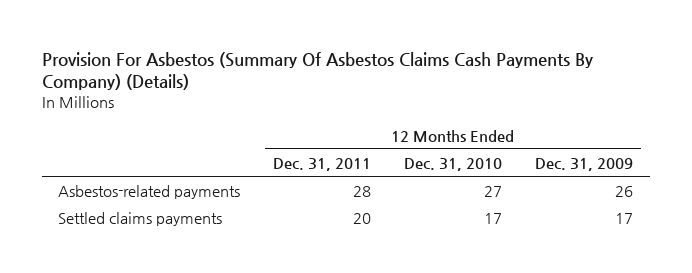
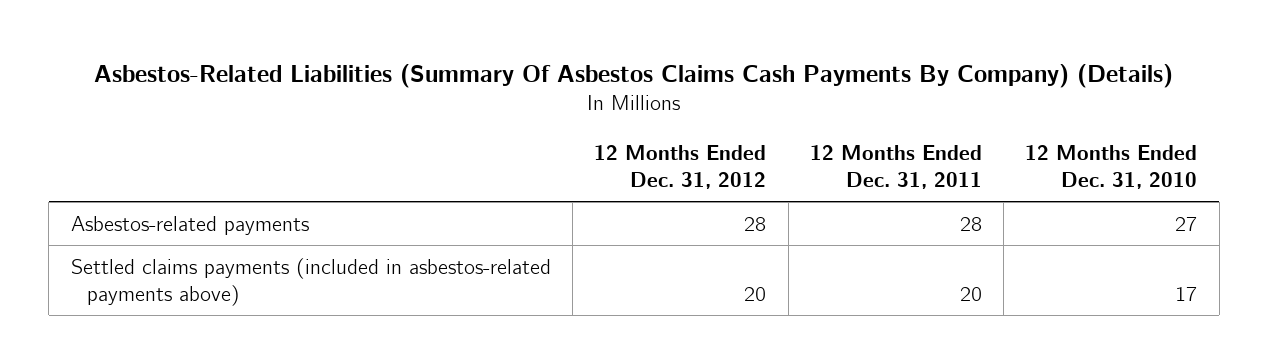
- Provision For Asbestos (Summary Of Asbestos Claims Cash Payments By Company) (Details)
+ Asbestos-Related Liabilities (Summary Of Asbestos Claims Cash Payments By Company) (Details)
- | 12 Months Ended Dec. 31, 2011 | 12 Months Ended Dec. 31, 2010 | 12 Months Ended Dec. 31, 2009
+ | 12 Months Ended Dec. 31, 2012 | 12 Months Ended Dec. 31, 2011 | 12 Months Ended Dec. 31, 2010
- Settled claims payments | 20 | 17 | 17
+ Settled claims payments (included in asbestos-related payments above) | 20 | 20 | 17

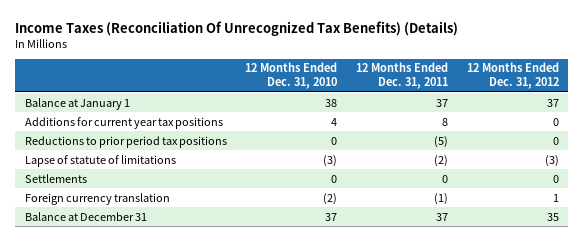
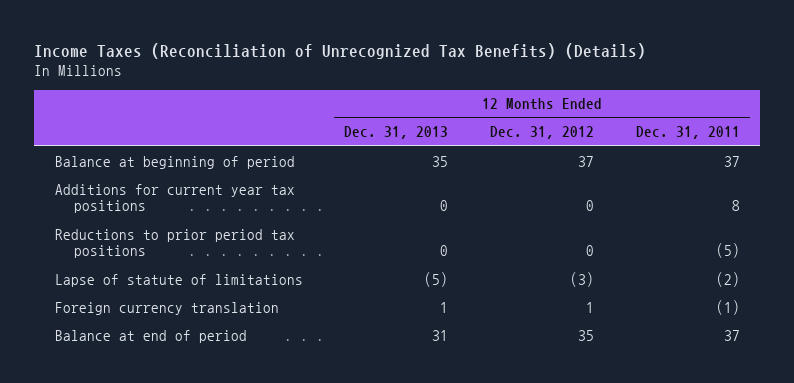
- Income Taxes (Reconciliation Of Unrecognized Tax Benefits) (Details)
+ Income Taxes (Reconciliation of Unrecognized Tax Benefits) (Details)
- | 12 Months Ended Dec. 31, 2010 | 12 Months Ended Dec. 31, 2011 | 12 Months Ended Dec. 31, 2012
+ | 12 Months Ended Dec. 31, 2013 | 12 Months Ended Dec. 31, 2012 | 12 Months Ended Dec. 31, 2011
- Balance at January 1 | 38 | 37 | 37
+ Balance at beginning of period | 35 | 37 | 37
- Settlements | 0 | 0 | 0
- Balance at December 31 | 37 | 37 | 35
+ Balance at end of period | 31 | 35 | 37

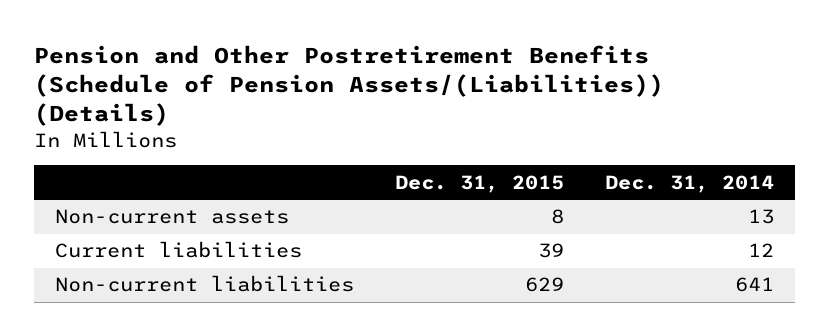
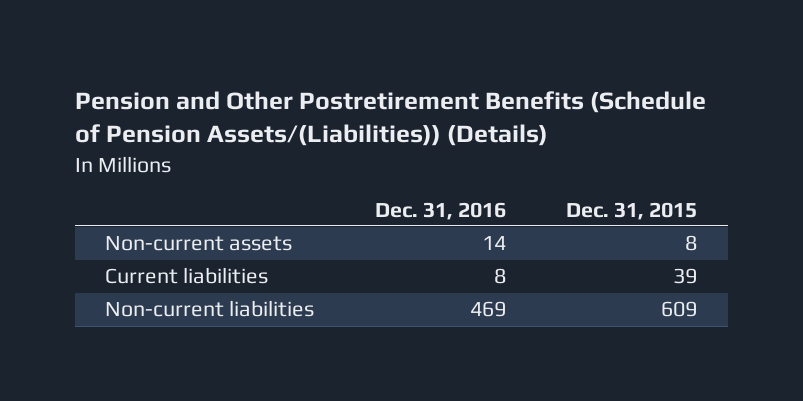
- | Dec. 31, 2015 | Dec. 31, 2014
+ | Dec. 31, 2016 | Dec. 31, 2015
- Non-current liabilities | 629 | 641
+ Non-current liabilities | 469 | 609

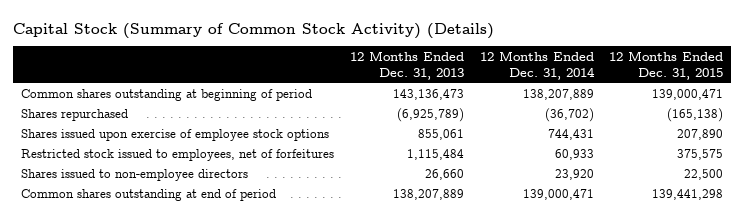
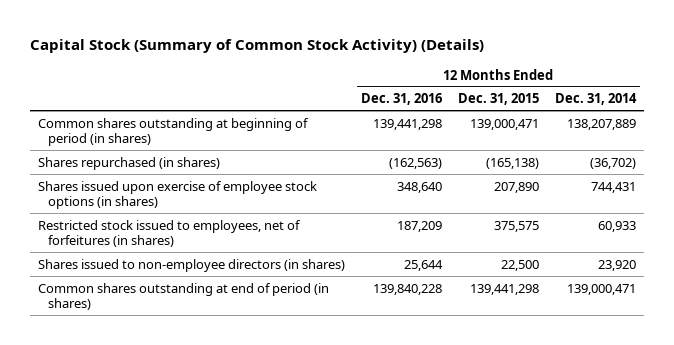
- | 12 Months Ended Dec. 31, 2013 | 12 Months Ended Dec. 31, 2014 | 12 Months Ended Dec. 31, 2015
+ | 12 Months Ended Dec. 31, 2016 | 12 Months Ended Dec. 31, 2015 | 12 Months Ended Dec. 31, 2014
- Common shares outstanding at beginning of period | 143,136,473 | 138,207,889 | 139,000,471
- Shares repurchased | (6,925,789) | (36,702) | (165,138)
- Shares issued upon exercise of employee stock options | 855,061 | 744,431 | 207,890
- Restricted stock issued to employees, net of forfeitures | 1,115,484 | 60,933 | 375,575
- Shares issued to non-employee directors | 26,660 | 23,920 | 22,500
- Common shares outstanding at end of period | 138,207,889 | 139,000,471 | 139,441,298
+ Common shares outstanding at beginning of period (in shares) | 139,441,298 | 139,000,471 | 138,207,889
+ Shares repurchased (in shares) | (162,563) | (165,138) | (36,702)
+ Shares issued upon exercise of employee stock options (in shares) | 348,640 | 207,890 | 744,431
+ Restricted stock issued to employees, net of forfeitures (in shares) | 187,209 | 375,575 | 60,933
+ Shares issued to non-employee directors (in shares) | 25,644 | 22,500 | 23,920
+ Common shares outstanding at end of period (in shares) | 139,840,228 | 139,441,298 | 139,000,471

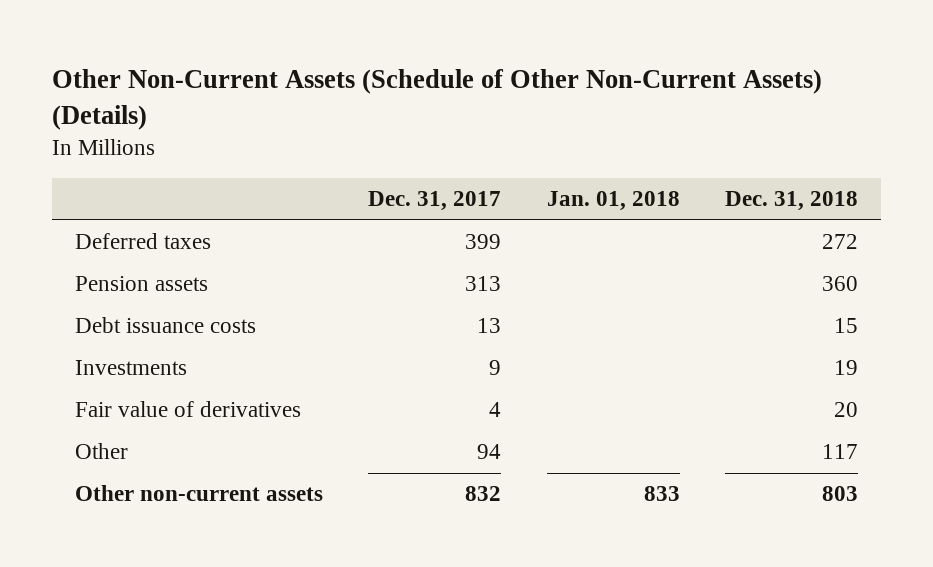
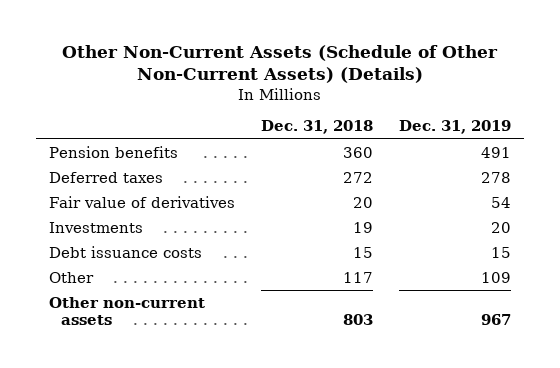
- | Dec. 31, 2017 | Jan. 01, 2018 | Dec. 31, 2018
+ | Dec. 31, 2018 | Dec. 31, 2019
+ Pension benefits | 360 | 491
- Pension assets | 313 | | 360
moved down: Investments | 19 | 20
moved down: Debt issuance costs | 15 | 15

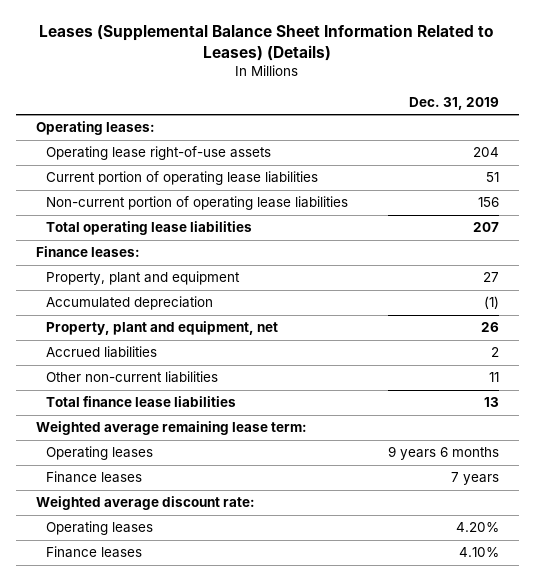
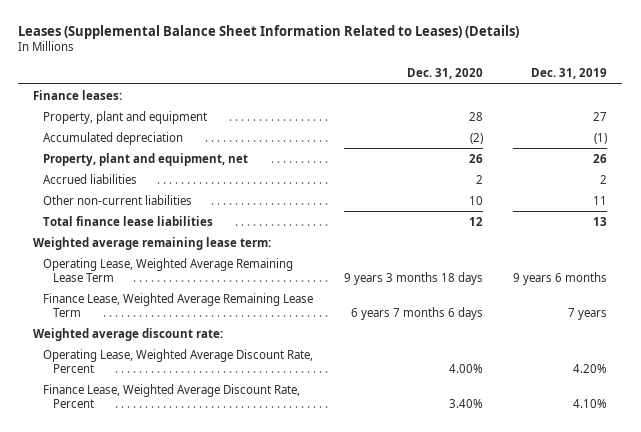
- | Dec. 31, 2019
+ | Dec. 31, 2020 | Dec. 31, 2019
- Operating leases:
- Operating lease right-of-use assets | 204
- Current portion of operating lease liabilities | 51
- Non-current portion of operating lease liabilities | 156
- Total operating lease liabilities | 207
- Operating leases | 9 years 6 months
- Finance leases | 7 years
+ Operating Lease, Weighted Average Remaining Lease Term | 9 years 3 months 18 days | 9 years 6 months
+ Finance Lease, Weighted Average Remaining Lease Term | 6 years 7 months 6 days | 7 years
- Operating leases | 4.20%
- Finance leases | 4.10%
+ Operating Lease, Weighted Average Discount Rate, Percent | 4.00% | 4.20%
+ Finance Lease, Weighted Average Discount Rate, Percent | 3.40% | 4.10%

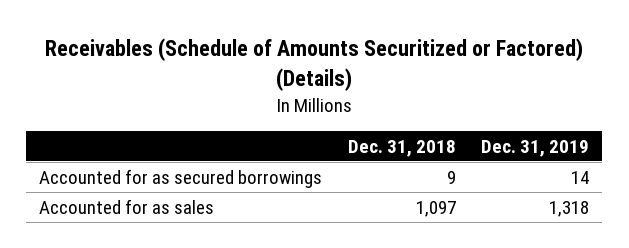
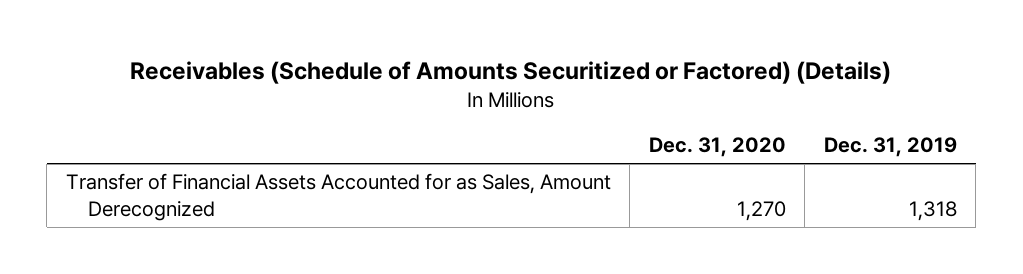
- | Dec. 31, 2018 | Dec. 31, 2019
+ | Dec. 31, 2020 | Dec. 31, 2019
- Accounted for as secured borrowings | 9 | 14
- Accounted for as sales | 1,097 | 1,318
+ Transfer of Financial Assets Accounted for as Sales, Amount Derecognized | 1,270 | 1,318

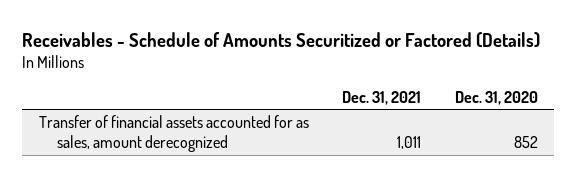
- Receivables (Schedule of Amounts Securitized or Factored) (Details)
+ Receivables - Schedule of Amounts Securitized or Factored (Details)
- | Dec. 31, 2020 | Dec. 31, 2019
+ | Dec. 31, 2021 | Dec. 31, 2020
- Transfer of Financial Assets Accounted for as Sales, Amount Derecognized | 1,270 | 1,318
+ Transfer of financial assets accounted for as sales, amount derecognized | 1,011 | 852

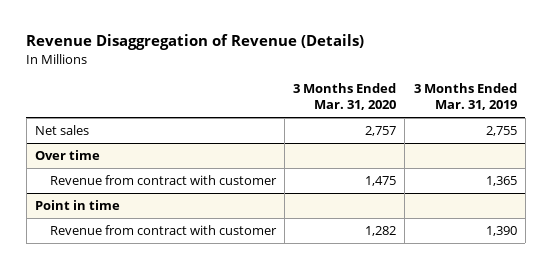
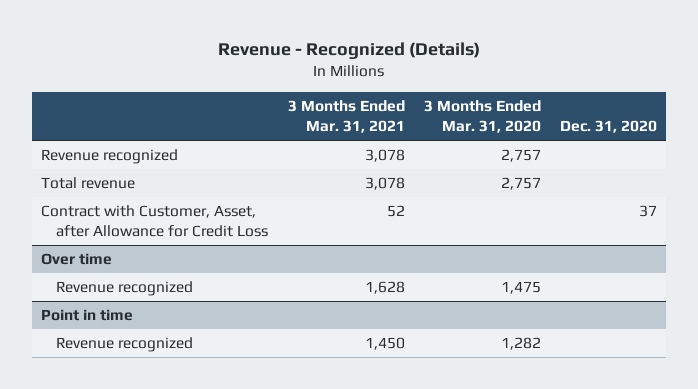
- Revenue Disaggregation of Revenue (Details)
+ Revenue - Recognized (Details)
- | 3 Months Ended Mar. 31, 2020 | 3 Months Ended Mar. 31, 2019
+ | 3 Months Ended Mar. 31, 2021 | 3 Months Ended Mar. 31, 2020 | Dec. 31, 2020
- Net sales | 2,757 | 2,755
+ Revenue recognized | 3,078 | 2,757 |
+ Total revenue | 3,078 | 2,757 |
+ Contract with Customer, Asset, after Allowance for Credit Loss | 52 | | 37
@ Over time
- Revenue from contract with customer | 1,475 | 1,365
+ Revenue recognized | 1,628 | 1,475 |
@ Point in time
- Revenue from contract with customer | 1,282 | 1,390
+ Revenue recognized | 1,450 | 1,282 |

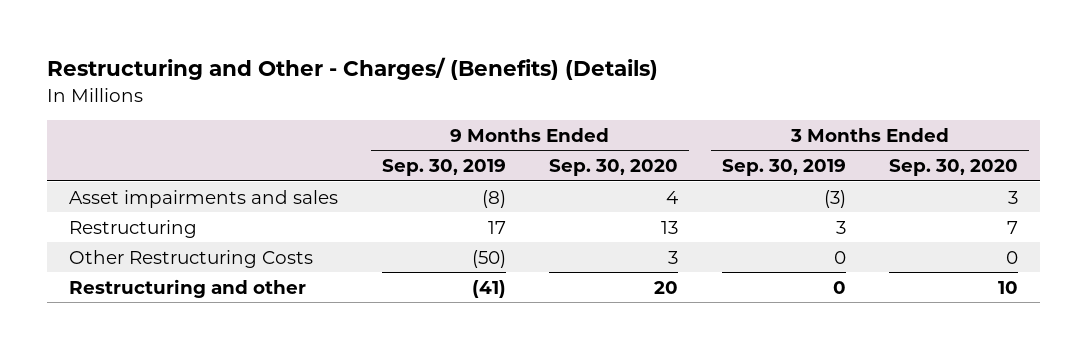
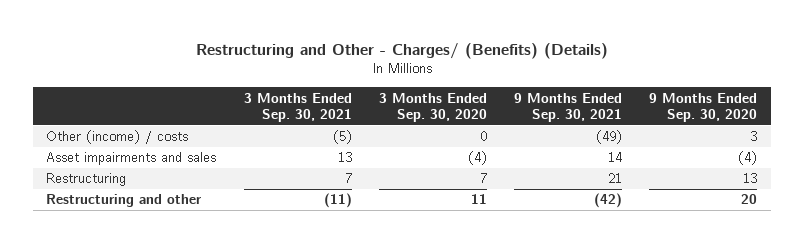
- | 9 Months Ended Sep. 30, 2019 | 9 Months Ended Sep. 30, 2020 | 3 Months Ended Sep. 30, 2019 | 3 Months Ended Sep. 30, 2020
+ | 3 Months Ended Sep. 30, 2021 | 3 Months Ended Sep. 30, 2020 | 9 Months Ended Sep. 30, 2021 | 9 Months Ended Sep. 30, 2020
- Asset impairments and sales | (8) | 4 | (3) | 3
+ Other (income) / costs | (5) | 0 | (49) | 3
+ Asset impairments and sales | 13 | (4) | 14 | (4)
- Other Restructuring Costs | (50) | 3 | 0 | 0
- Restructuring and other | (41) | 20 | 0 | 10
+ Restructuring and other | (11) | 11 | (42) | 20

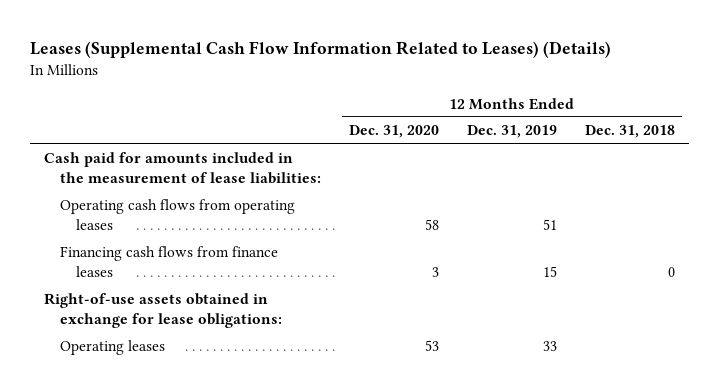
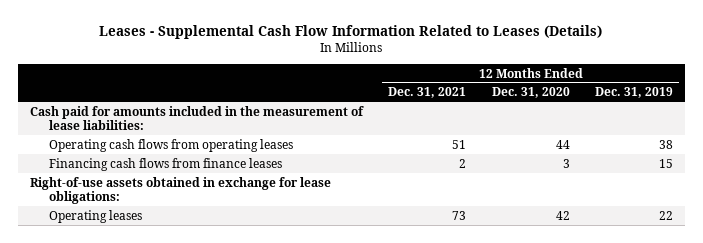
- Leases (Supplemental Cash Flow Information Related to Leases) (Details)
+ Leases - Supplemental Cash Flow Information Related to Leases (Details)
- | 12 Months Ended Dec. 31, 2020 | 12 Months Ended Dec. 31, 2019 | 12 Months Ended Dec. 31, 2018
+ | 12 Months Ended Dec. 31, 2021 | 12 Months Ended Dec. 31, 2020 | 12 Months Ended Dec. 31, 2019
- Operating cash flows from operating leases | 58 | 51 |
+ Operating cash flows from operating leases | 51 | 44 | 38
- Operating leases | 53 | 33 |
+ Operating leases | 73 | 42 | 22

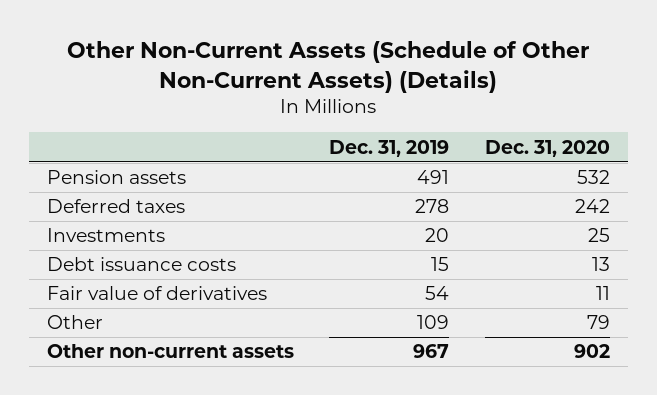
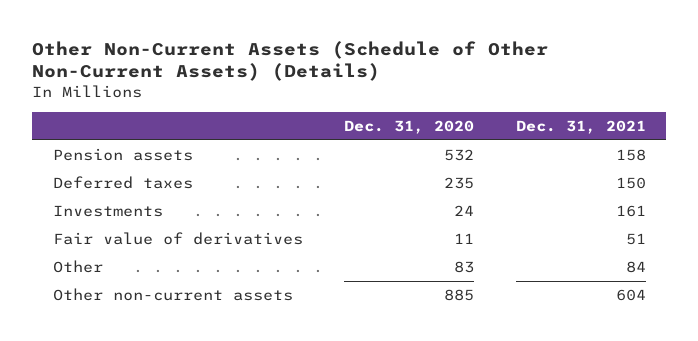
- | Dec. 31, 2019 | Dec. 31, 2020
+ | Dec. 31, 2020 | Dec. 31, 2021
- Deferred taxes | 278 | 242
- Investments | 20 | 25
- Debt issuance costs | 15 | 13
+ Deferred taxes | 235 | 150
+ Investments | 24 | 161
- Other | 109 | 79
- Other non-current assets | 967 | 902
+ Other | 83 | 84
+ Other non-current assets | 885 | 604

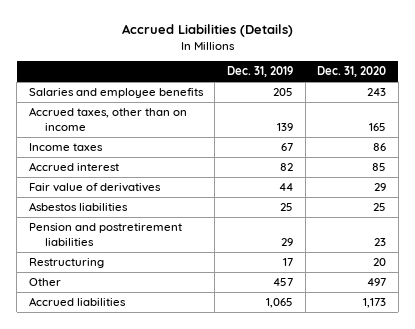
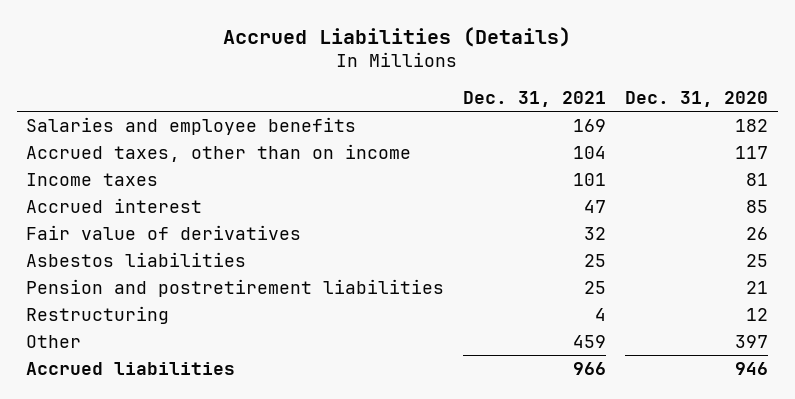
- | Dec. 31, 2019 | Dec. 31, 2020
+ | Dec. 31, 2021 | Dec. 31, 2020
- Salaries and employee benefits | 205 | 243
- Accrued taxes, other than on income | 139 | 165
- Income taxes | 67 | 86
+ Salaries and employee benefits | 169 | 182
+ Accrued taxes, other than on income | 104 | 117
+ Income taxes | 101 | 81
- Fair value of derivatives | 44 | 29
+ Fair value of derivatives | 32 | 26
- Pension and postretirement liabilities | 29 | 23
- Restructuring | 17 | 20
- Other | 457 | 497
- Accrued liabilities | 1,065 | 1,173
+ Pension and postretirement liabilities | 25 | 21
+ Restructuring | 4 | 12
+ Other | 459 | 397
+ Accrued liabilities | 966 | 946

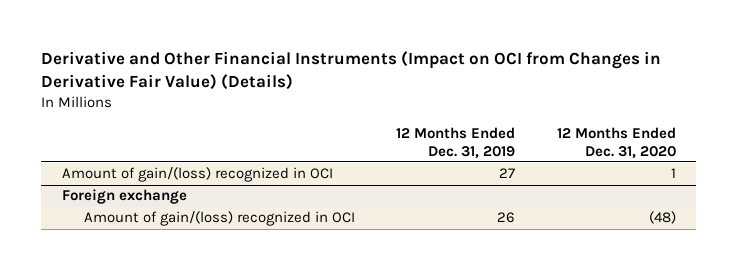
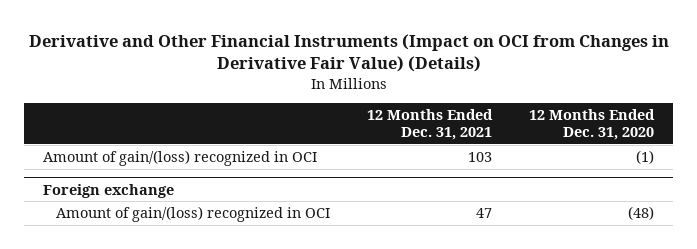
- | 12 Months Ended Dec. 31, 2019 | 12 Months Ended Dec. 31, 2020
+ | 12 Months Ended Dec. 31, 2021 | 12 Months Ended Dec. 31, 2020
- Amount of gain/(loss) recognized in OCI | 27 | 1
+ Amount of gain/(loss) recognized in OCI | 103 | (1)

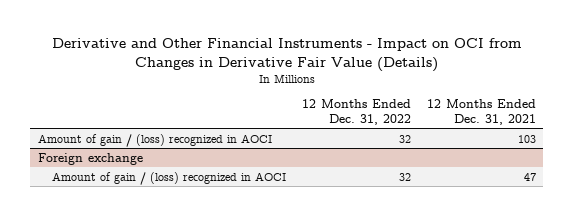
- Derivative and Other Financial Instruments (Impact on OCI from Changes in Derivative Fair Value) (Details)
+ Derivative and Other Financial Instruments - Impact on OCI from Changes in Derivative Fair Value (Details)
- | 12 Months Ended Dec. 31, 2021 | 12 Months Ended Dec. 31, 2020
+ | 12 Months Ended Dec. 31, 2022 | 12 Months Ended Dec. 31, 2021
- Amount of gain/(loss) recognized in OCI | 103 | (1)
+ Amount of gain / (loss) recognized in AOCI | 32 | 103
@ Foreign exchange
- Amount of gain/(loss) recognized in OCI | 47 | (48)
+ Amount of gain / (loss) recognized in AOCI | 32 | 47

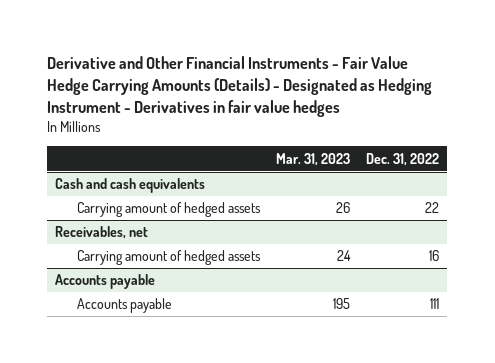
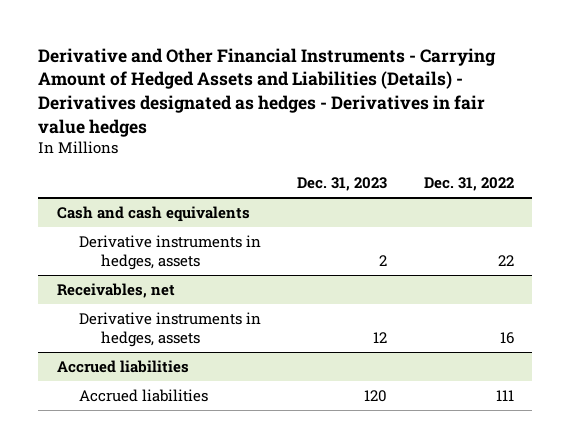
- Derivative and Other Financial Instruments - Fair Value Hedge Carrying Amounts (Details) - Designated as Hedging Instrument - Derivatives in fair value hedges
+ Derivative and Other Financial Instruments - Carrying Amount of Hedged Assets and Liabilities (Details) - Derivatives designated as hedges - Derivatives in fair value hedges
- | Mar. 31, 2023 | Dec. 31, 2022
+ | Dec. 31, 2023 | Dec. 31, 2022
@ Cash and cash equivalents
- Carrying amount of hedged assets | 26 | 22
+ Derivative instruments in hedges, assets | 2 | 22
@ Receivables, net
- Carrying amount of hedged assets | 24 | 16
- Accounts payable
- Accounts payable | 195 | 111
@ Receivables, net
+ Derivative instruments in hedges, assets | 12 | 16
+ Accrued liabilities
+ Accrued liabilities | 120 | 111

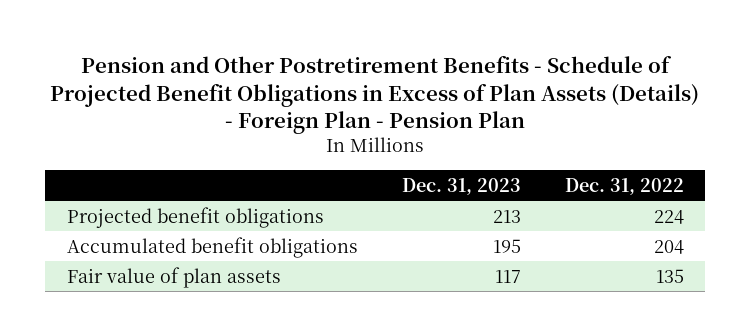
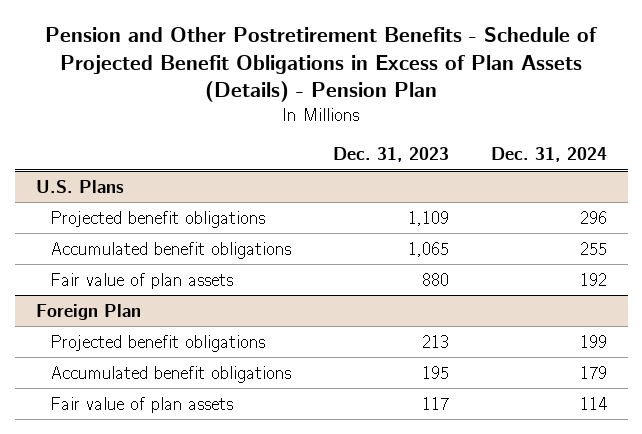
- Pension and Other Postretirement Benefits - Schedule of Projected Benefit Obligations in Excess of Plan Assets (Details) - Foreign Plan - Pension Plan
+ Pension and Other Postretirement Benefits - Schedule of Projected Benefit Obligations in Excess of Plan Assets (Details) - Pension Plan
- | Dec. 31, 2023 | Dec. 31, 2022
+ | Dec. 31, 2023 | Dec. 31, 2024
+ U.S. Plans
+ Projected benefit obligations | 1,109 | 296
+ Accumulated benefit obligations | 1,065 | 255
+ Fair value of plan assets | 880 | 192
+ Foreign Plan

